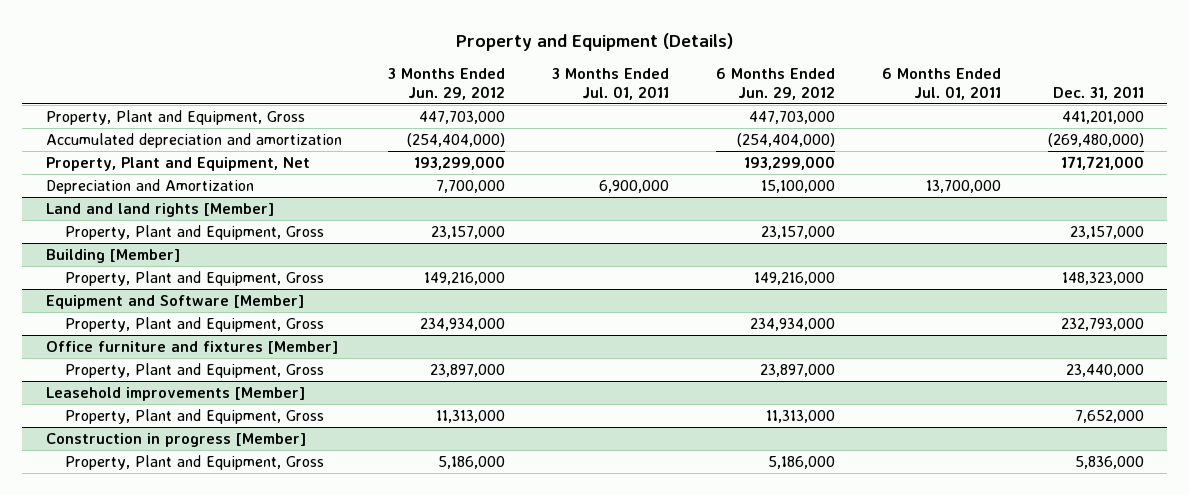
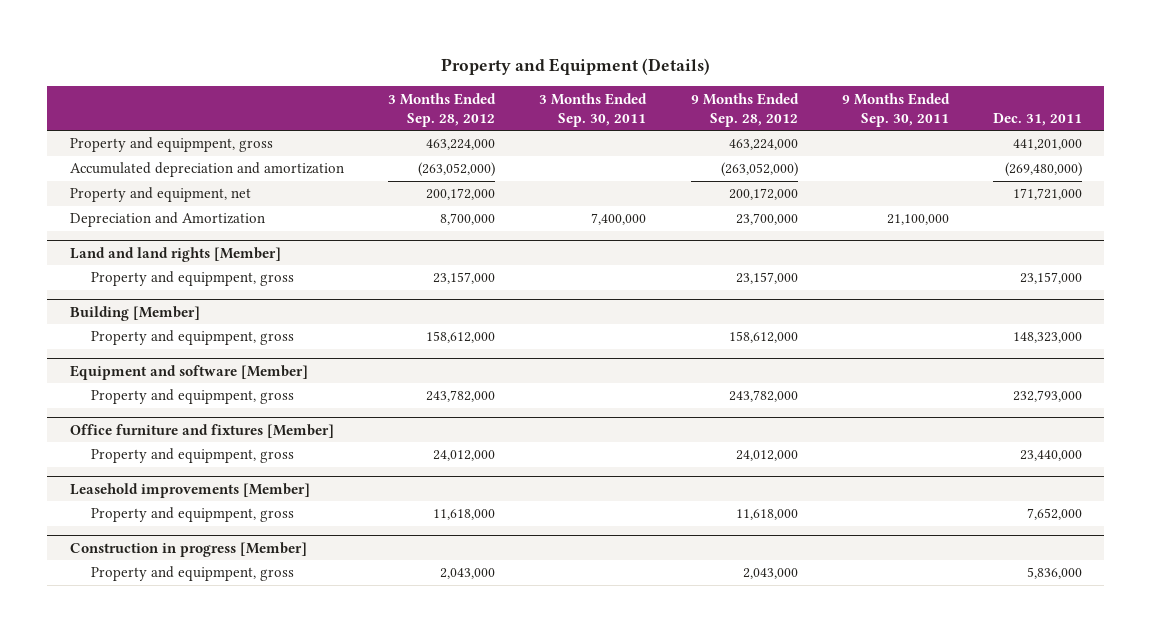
- | 3 Months Ended Jun. 29, 2012 | 3 Months Ended Jul. 01, 2011 | 6 Months Ended Jun. 29, 2012 | 6 Months Ended Jul. 01, 2011 | Dec. 31, 2011
+ | 3 Months Ended Sep. 28, 2012 | 3 Months Ended Sep. 30, 2011 | 9 Months Ended Sep. 28, 2012 | 9 Months Ended Sep. 30, 2011 | Dec. 31, 2011
- Property, Plant and Equipment, Gross | 447,703,000 | | 447,703,000 | | 441,201,000
+ Property and equipmpent, gross | 463,224,000 | | 463,224,000 | | 441,201,000
- Property, Plant and Equipment, Net | 193,299,000 | | 193,299,000 | | 171,721,000
+ Property and equipment, net | 200,172,000 | | 200,172,000 | | 171,721,000
@ Land and land rights [Member]
- Property, Plant and Equipment, Gross | 23,157,000 | | 23,157,000 | | 23,157,000
+ Property and equipmpent, gross | 23,157,000 | | 23,157,000 | | 23,157,000
@ Building [Member]
- Property, Plant and Equipment, Gross | 149,216,000 | | 149,216,000 | | 148,323,000
- Equipment and Software [Member]
- Property, Plant and Equipment, Gross | 234,934,000 | | 234,934,000 | | 232,793,000
@ Building [Member]
+ Property and equipmpent, gross | 158,612,000 | | 158,612,000 | | 148,323,000
+ Equipment and software [Member]
+ Property and equipmpent, gross | 243,782,000 | | 243,782,000 | | 232,793,000
@ Office furniture and fixtures [Member]
- Property, Plant and Equipment, Gross | 23,897,000 | | 23,897,000 | | 23,440,000
+ Property and equipmpent, gross | 24,012,000 | | 24,012,000 | | 23,440,000
@ Leasehold improvements [Member]
- Property, Plant and Equipment, Gross | 11,313,000 | | 11,313,000 | | 7,652,000
+ Property and equipmpent, gross | 11,618,000 | | 11,618,000 | | 7,652,000
@ Construction in progress [Member]
- Property, Plant and Equipment, Gross | 5,186,000 | | 5,186,000 | | 5,836,000
+ Property and equipmpent, gross | 2,043,000 | | 2,043,000 | | 5,836,000

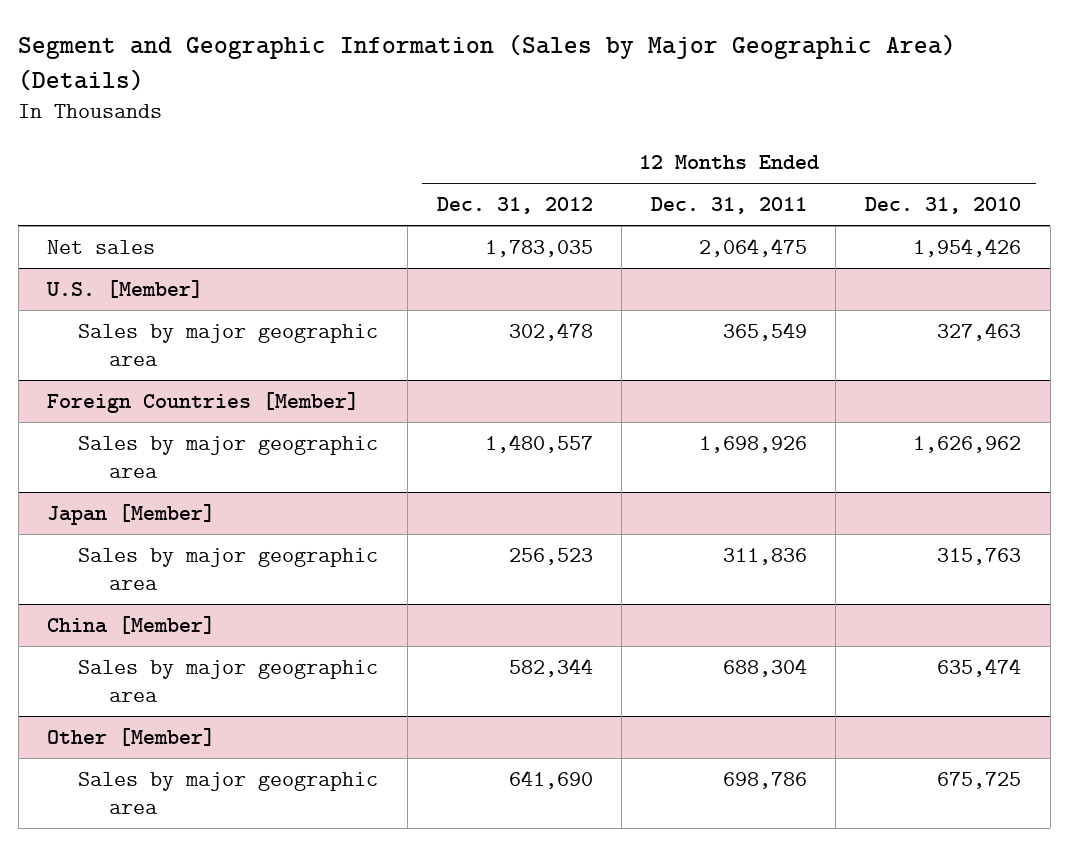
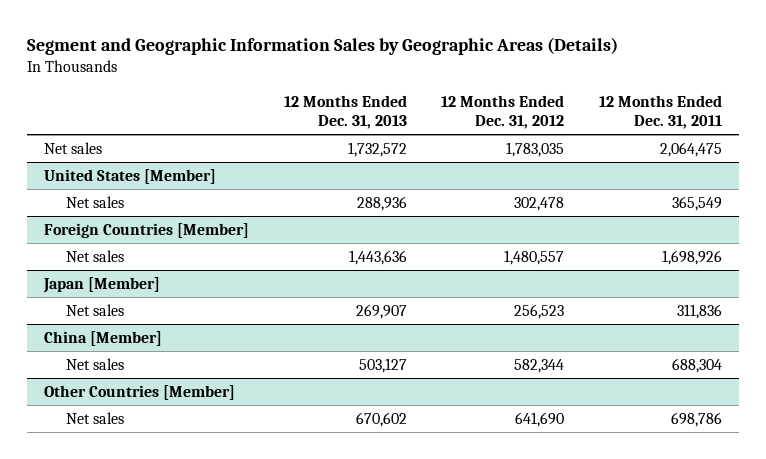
- Segment and Geographic Information (Sales by Major Geographic Area) (Details)
+ Segment and Geographic Information Sales by Geographic Areas (Details)
- | 12 Months Ended Dec. 31, 2012 | 12 Months Ended Dec. 31, 2011 | 12 Months Ended Dec. 31, 2010
+ | 12 Months Ended Dec. 31, 2013 | 12 Months Ended Dec. 31, 2012 | 12 Months Ended Dec. 31, 2011
- U.S. [Member]
- Sales by major geographic area | 302,478 | 365,549 | 327,463
+ United States [Member]
+ Net sales | 288,936 | 302,478 | 365,549
@ Foreign Countries [Member]
- Sales by major geographic area | 1,480,557 | 1,698,926 | 1,626,962
+ Net sales | 1,443,636 | 1,480,557 | 1,698,926
@ Japan [Member]
- Sales by major geographic area | 256,523 | 311,836 | 315,763
+ Net sales | 269,907 | 256,523 | 311,836
@ China [Member]
- Sales by major geographic area | 582,344 | 688,304 | 635,474
- Other [Member]
- Sales by major geographic area | 641,690 | 698,786 | 675,725
@ China [Member]
+ Net sales | 503,127 | 582,344 | 688,304
+ Other Countries [Member]
+ Net sales | 670,602 | 641,690 | 698,786

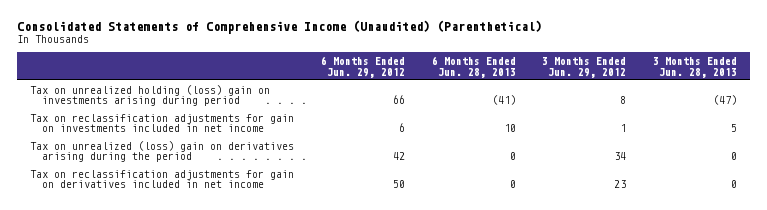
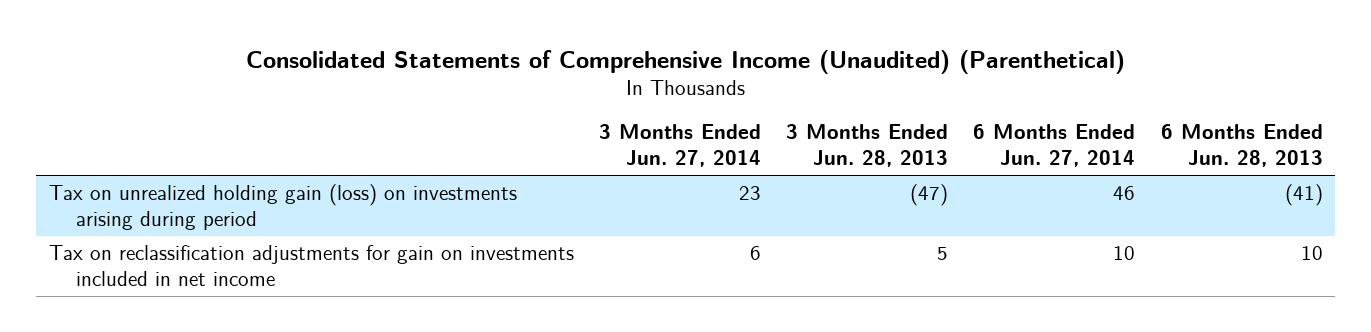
- | 6 Months Ended Jun. 29, 2012 | 6 Months Ended Jun. 28, 2013 | 3 Months Ended Jun. 29, 2012 | 3 Months Ended Jun. 28, 2013
+ | 3 Months Ended Jun. 27, 2014 | 3 Months Ended Jun. 28, 2013 | 6 Months Ended Jun. 27, 2014 | 6 Months Ended Jun. 28, 2013
- Tax on unrealized holding (loss) gain on investments arising during period | 66 | (41) | 8 | (47)
+ Tax on unrealized holding gain (loss) on investments arising during period | 23 | (47) | 46 | (41)
- Tax on unrealized (loss) gain on derivatives arising during the period | 42 | 0 | 34 | 0
- Tax on reclassification adjustments for gain on derivatives included in net income | 50 | 0 | 23 | 0

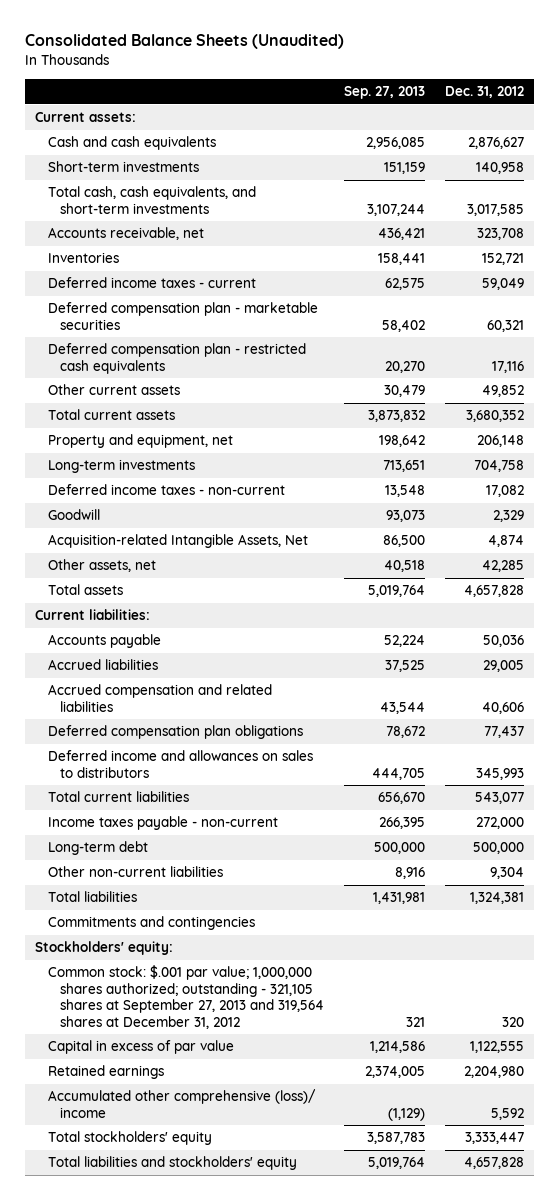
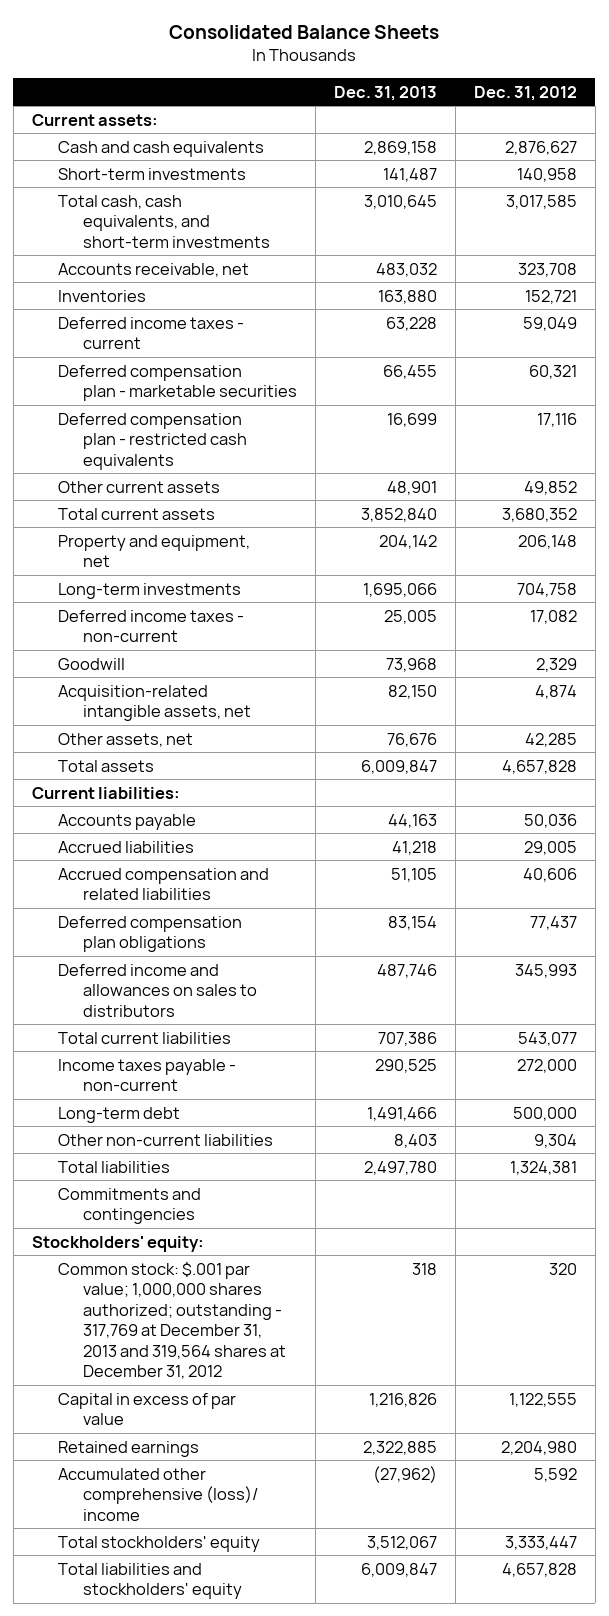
- Consolidated Balance Sheets (Unaudited)
+ Consolidated Balance Sheets
- | Sep. 27, 2013 | Dec. 31, 2012
+ | Dec. 31, 2013 | Dec. 31, 2012
- Acquisition-related Intangible Assets, Net | 86,500 | 4,874
+ Acquisition-related intangible assets, net | 82,150 | 4,874
- Common stock: $.001 par value; 1,000,000 shares authorized; outstanding - 321,105 shares at September 27, 2013 and 319,564 shares at December 31, 2012 | 321 | 320
+ Common stock: $.001 par value; 1,000,000 shares authorized; outstanding - 317,769 at December 31, 2013 and 319,564 shares at December 31, 2012 | 318 | 320

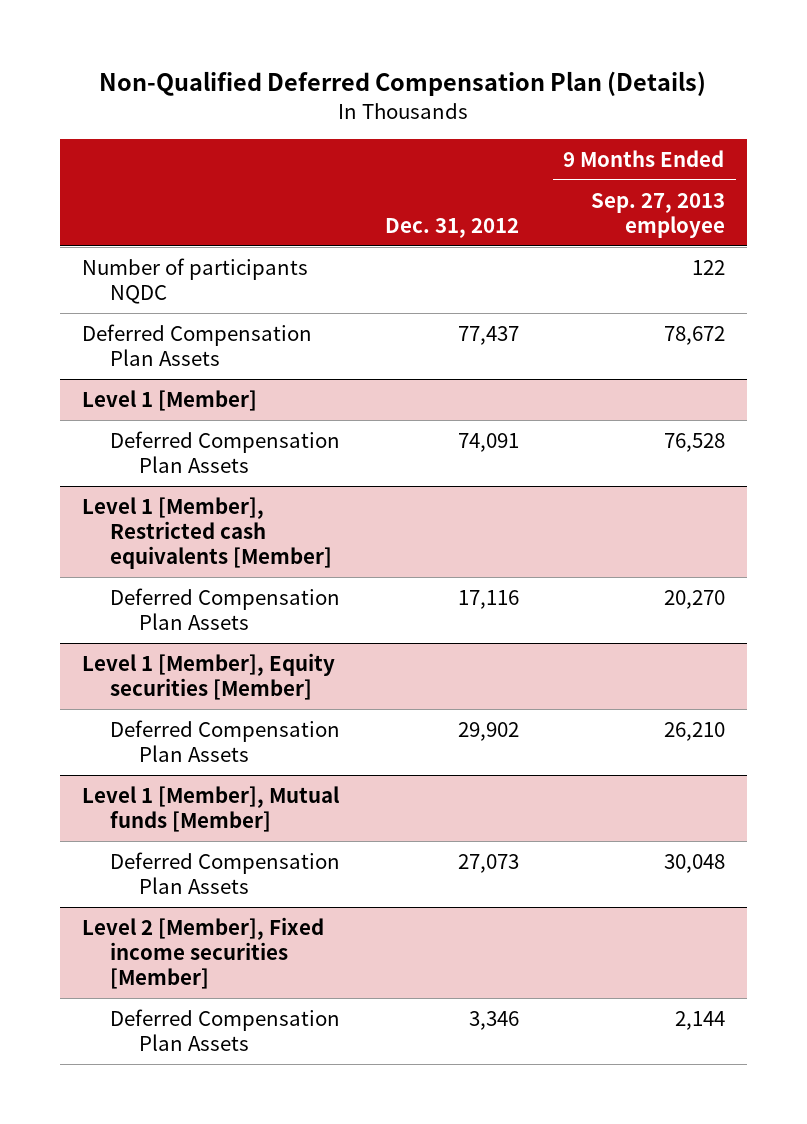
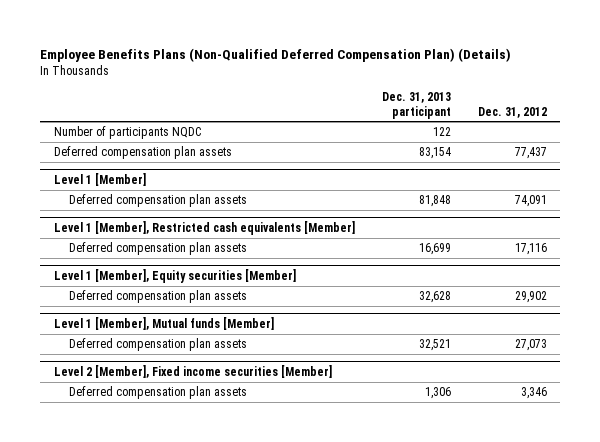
- Non-Qualified Deferred Compensation Plan (Details)
+ Employee Benefits Plans (Non-Qualified Deferred Compensation Plan) (Details)
- | Dec. 31, 2012 | 9 Months Ended Sep. 27, 2013 employee
+ | Dec. 31, 2013 participant | Dec. 31, 2012
- Deferred Compensation Plan Assets | 77,437 | 78,672
+ Deferred compensation plan assets | 83,154 | 77,437
@ Level 1 [Member]
- Deferred Compensation Plan Assets | 74,091 | 76,528
+ Deferred compensation plan assets | 81,848 | 74,091
@ Level 1 [Member], Restricted cash equivalents [Member]
- Deferred Compensation Plan Assets | 17,116 | 20,270
+ Deferred compensation plan assets | 16,699 | 17,116
@ Level 1 [Member], Equity securities [Member]
- Deferred Compensation Plan Assets | 29,902 | 26,210
+ Deferred compensation plan assets | 32,628 | 29,902
@ Level 1 [Member], Mutual funds [Member]
- Deferred Compensation Plan Assets | 27,073 | 30,048
+ Deferred compensation plan assets | 32,521 | 27,073
@ Level 2 [Member], Fixed income securities [Member]
- Deferred Compensation Plan Assets | 3,346 | 2,144
+ Deferred compensation plan assets | 1,306 | 3,346

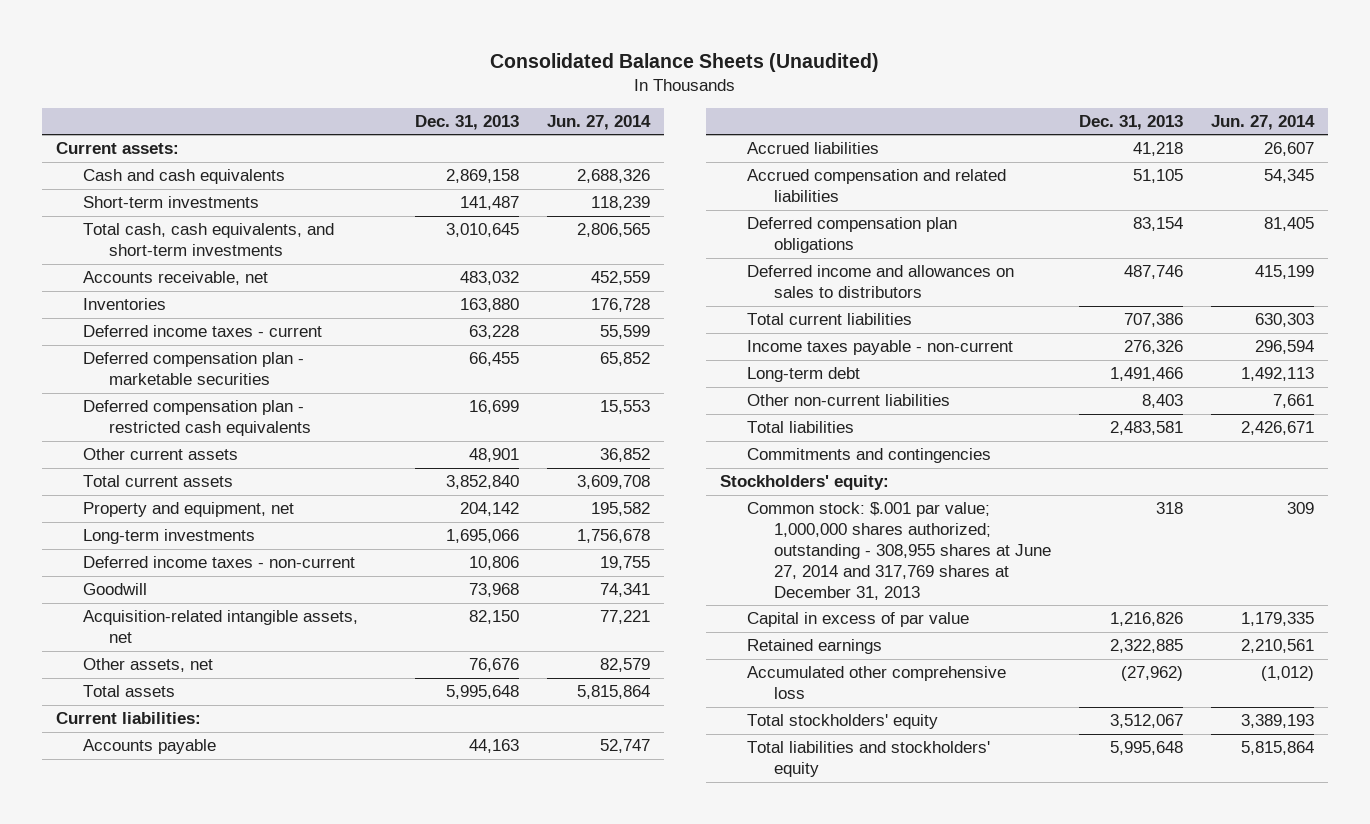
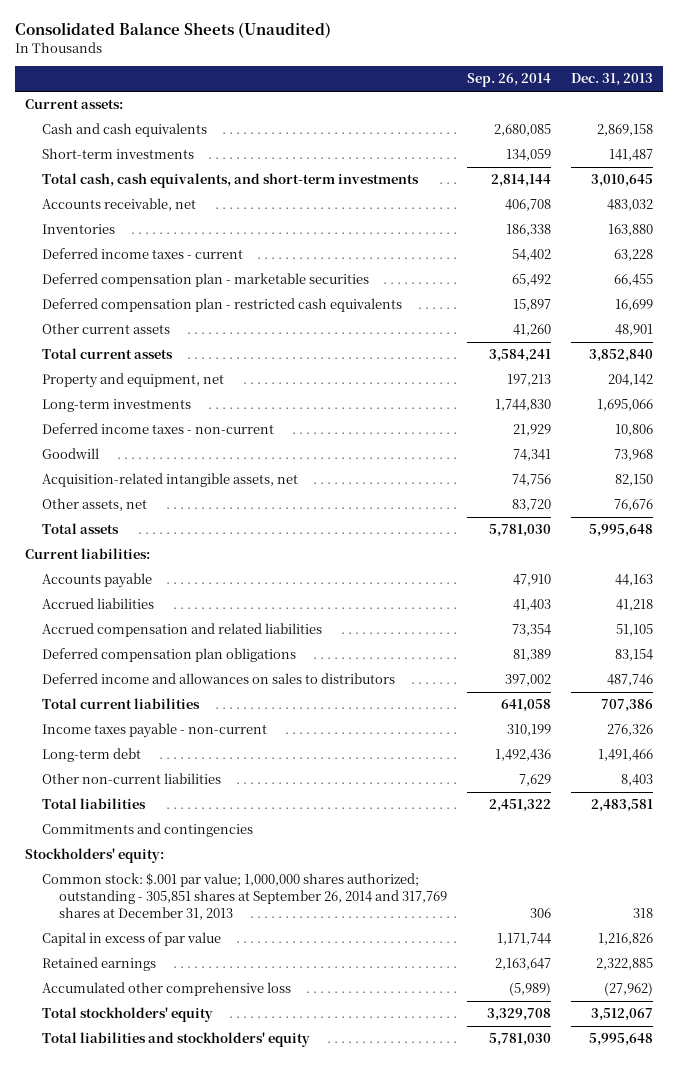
- | Dec. 31, 2013 | Jun. 27, 2014
+ | Sep. 26, 2014 | Dec. 31, 2013
- Common stock: $.001 par value; 1,000,000 shares authorized; outstanding - 308,955 shares at June 27, 2014 and 317,769 shares at December 31, 2013 | 318 | 309
+ Common stock: $.001 par value; 1,000,000 shares authorized; outstanding - 305,851 shares at September 26, 2014 and 317,769 shares at December 31, 2013 | 306 | 318

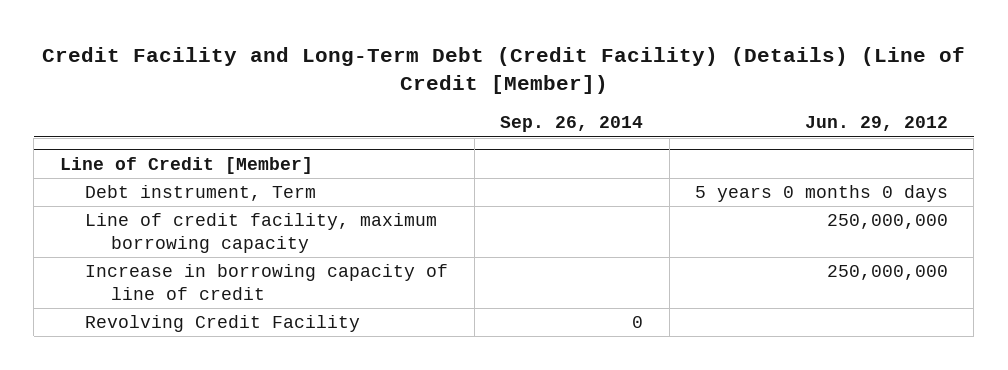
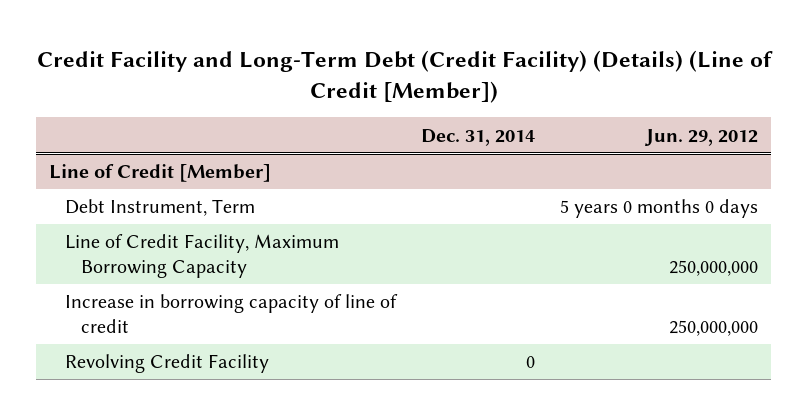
- | Sep. 26, 2014 | Jun. 29, 2012
+ | Dec. 31, 2014 | Jun. 29, 2012
@ Line of Credit [Member]
- Debt instrument, Term | | 5 years 0 months 0 days
- Line of credit facility, maximum borrowing capacity | | 250,000,000
+ Debt Instrument, Term | | 5 years 0 months 0 days
+ Line of Credit Facility, Maximum Borrowing Capacity | | 250,000,000

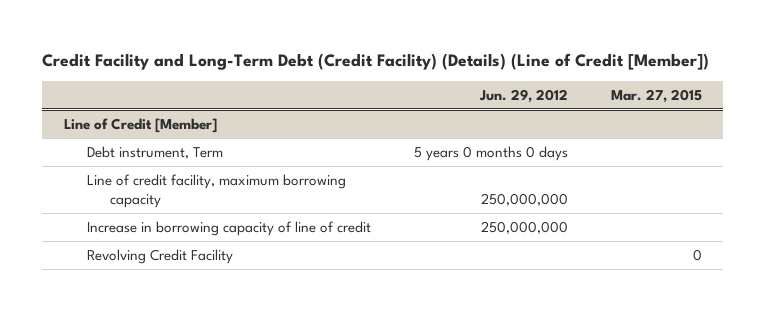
- | Dec. 31, 2014 | Jun. 29, 2012
+ | Jun. 29, 2012 | Mar. 27, 2015
@ Line of Credit [Member]
- Debt Instrument, Term | | 5 years 0 months 0 days
- Line of Credit Facility, Maximum Borrowing Capacity | | 250,000,000
+ Debt instrument, Term | 5 years 0 months 0 days |
+ Line of credit facility, maximum borrowing capacity | 250,000,000 |

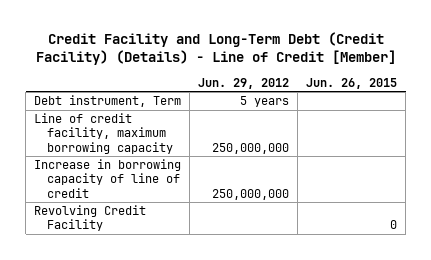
- Credit Facility and Long-Term Debt (Credit Facility) (Details) (Line of Credit [Member])
+ Credit Facility and Long-Term Debt (Credit Facility) (Details) - Line of Credit [Member]
- | Jun. 29, 2012 | Mar. 27, 2015
+ | Jun. 29, 2012 | Jun. 26, 2015
- Line of Credit [Member]
- Debt instrument, Term | 5 years 0 months 0 days |
+ Debt instrument, Term | 5 years |

